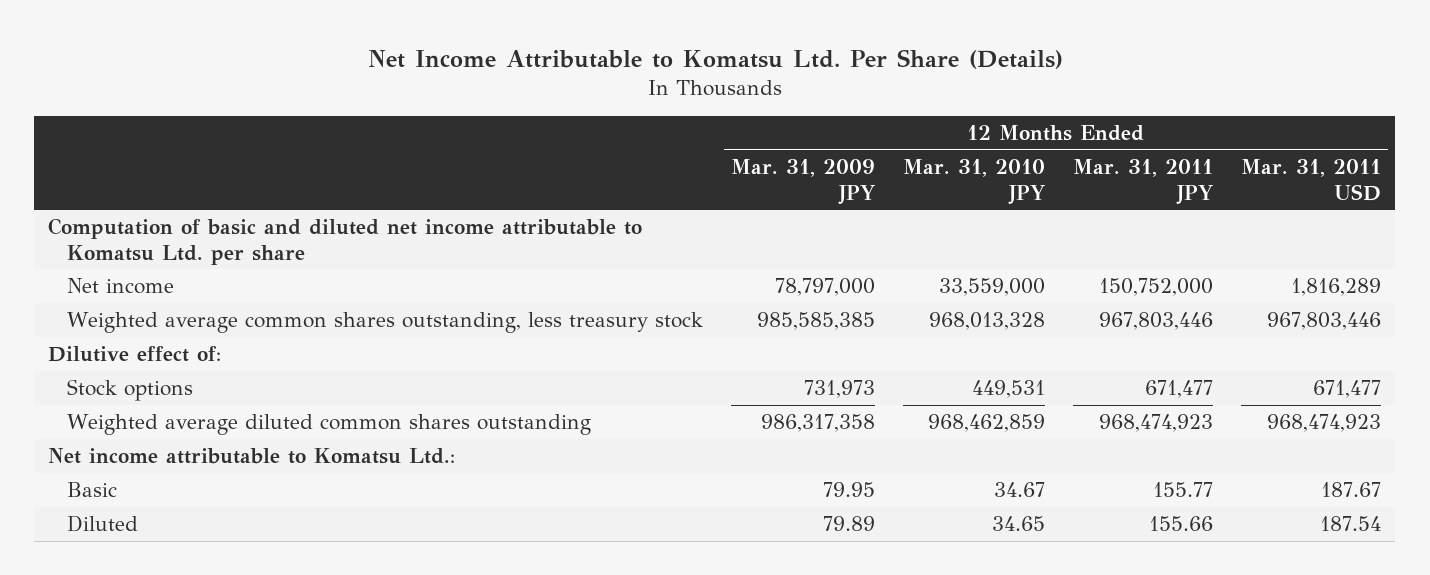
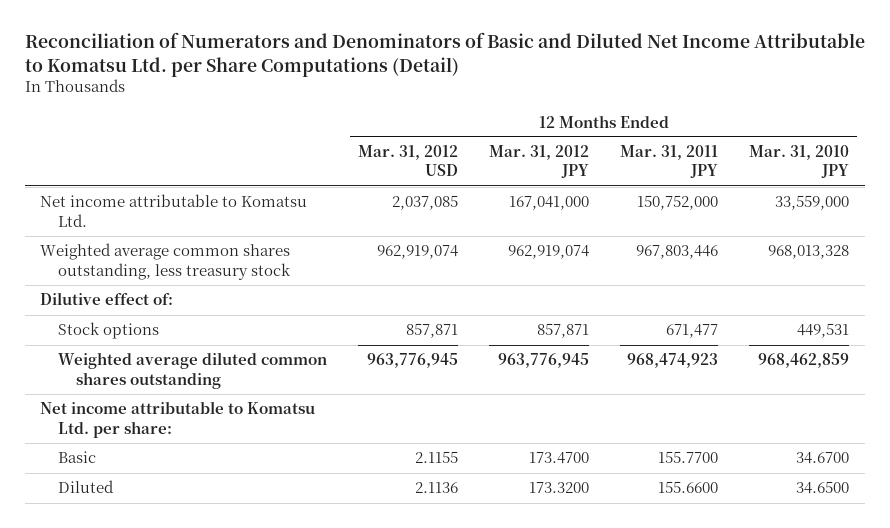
- Net Income Attributable to Komatsu Ltd. Per Share (Details)
+ Reconciliation of Numerators and Denominators of Basic and Diluted Net Income Attributable to Komatsu Ltd. per Share Computations (Detail)
- | 12 Months Ended Mar. 31, 2009 JPY | 12 Months Ended Mar. 31, 2010 JPY | 12 Months Ended Mar. 31, 2011 JPY | 12 Months Ended Mar. 31, 2011 USD
+ | 12 Months Ended Mar. 31, 2012 USD | 12 Months Ended Mar. 31, 2012 JPY | 12 Months Ended Mar. 31, 2011 JPY | 12 Months Ended Mar. 31, 2010 JPY
- Computation of basic and diluted net income attributable to Komatsu Ltd. per share
- Net income | 78,797,000 | 33,559,000 | 150,752,000 | 1,816,289
+ Net income attributable to Komatsu Ltd. | 2,037,085 | 167,041,000 | 150,752,000 | 33,559,000
- Net income attributable to Komatsu Ltd.:
- Basic | 79.95 | 34.67 | 155.77 | 187.67
- Diluted | 79.89 | 34.65 | 155.66 | 187.54
+ Net income attributable to Komatsu Ltd. per share:
+ Basic | 2.1155 | 173.4700 | 155.7700 | 34.6700
+ Diluted | 2.1136 | 173.3200 | 155.6600 | 34.6500

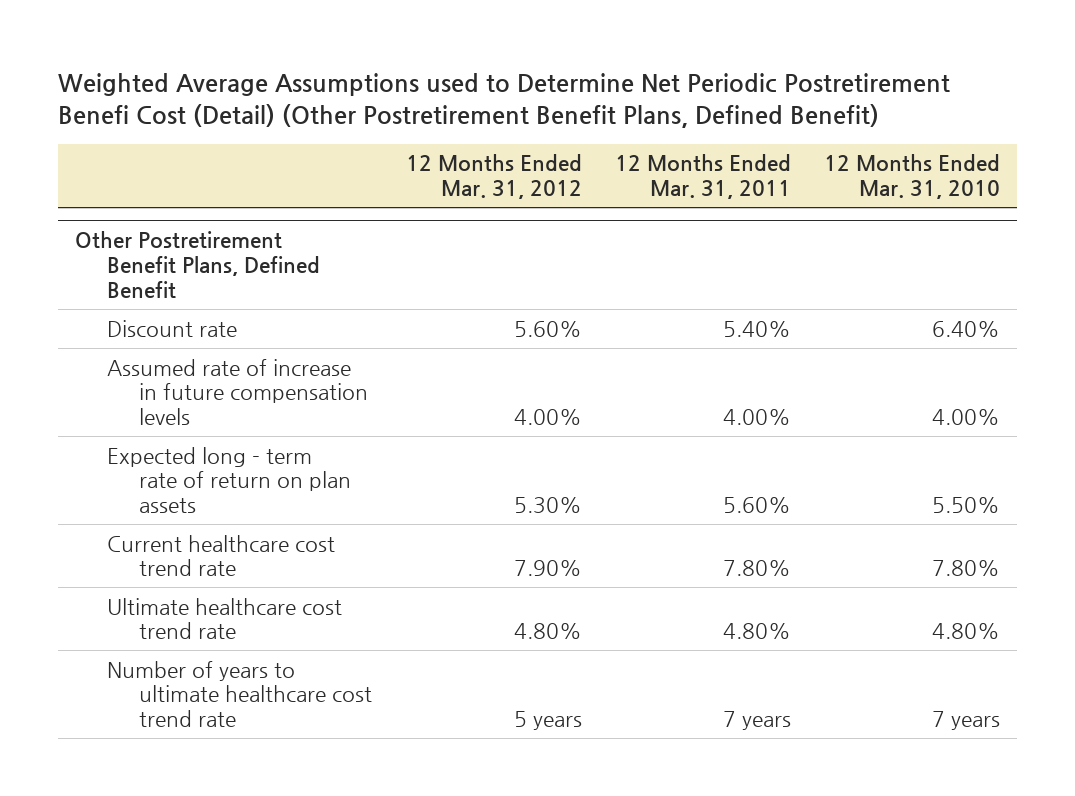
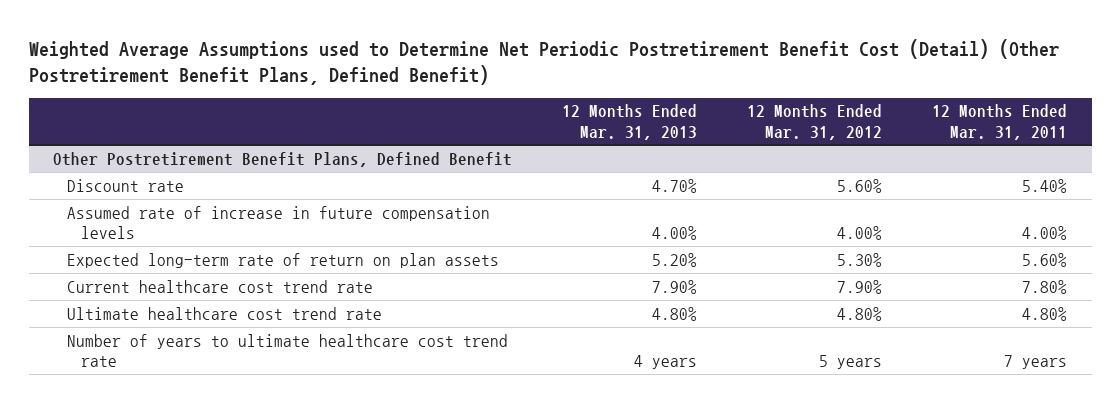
- Weighted Average Assumptions used to Determine Net Periodic Postretirement Benefi Cost (Detail) (Other Postretirement Benefit Plans, Defined Benefit)
+ Weighted Average Assumptions used to Determine Net Periodic Postretirement Benefit Cost (Detail) (Other Postretirement Benefit Plans, Defined Benefit)
- | 12 Months Ended Mar. 31, 2012 | 12 Months Ended Mar. 31, 2011 | 12 Months Ended Mar. 31, 2010
+ | 12 Months Ended Mar. 31, 2013 | 12 Months Ended Mar. 31, 2012 | 12 Months Ended Mar. 31, 2011
@ Other Postretirement Benefit Plans, Defined Benefit
- Expected long - term rate of return on plan assets | 5.30% | 5.60% | 5.50%
+ Expected long-term rate of return on plan assets | 5.20% | 5.30% | 5.60%

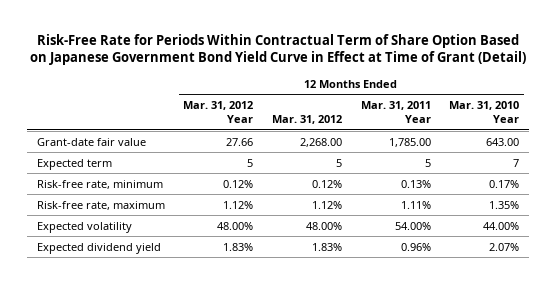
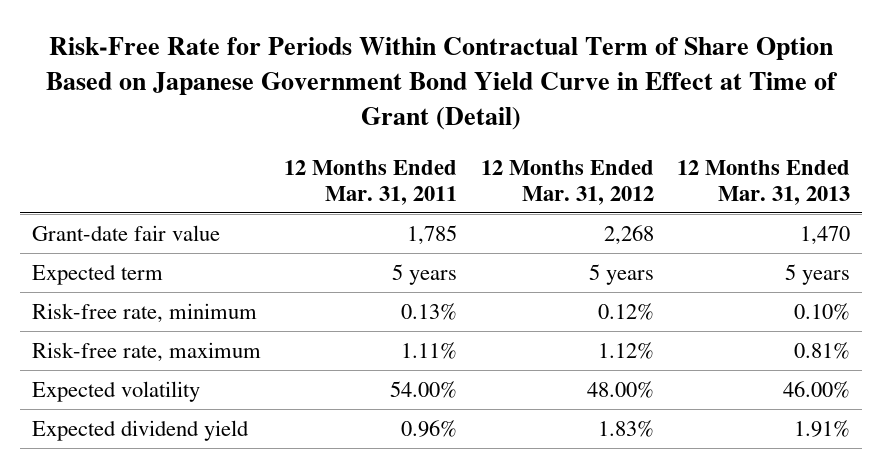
- | 12 Months Ended Mar. 31, 2012 Year | 12 Months Ended Mar. 31, 2012 | 12 Months Ended Mar. 31, 2011 Year | 12 Months Ended Mar. 31, 2010 Year
+ | 12 Months Ended Mar. 31, 2011 | 12 Months Ended Mar. 31, 2012 | 12 Months Ended Mar. 31, 2013
- Grant-date fair value | 27.66 | 2,268.00 | 1,785.00 | 643.00
- Expected term | 5 | 5 | 5 | 7
+ Grant-date fair value | 1,785 | 2,268 | 1,470
+ Expected term | 5 years | 5 years | 5 years

